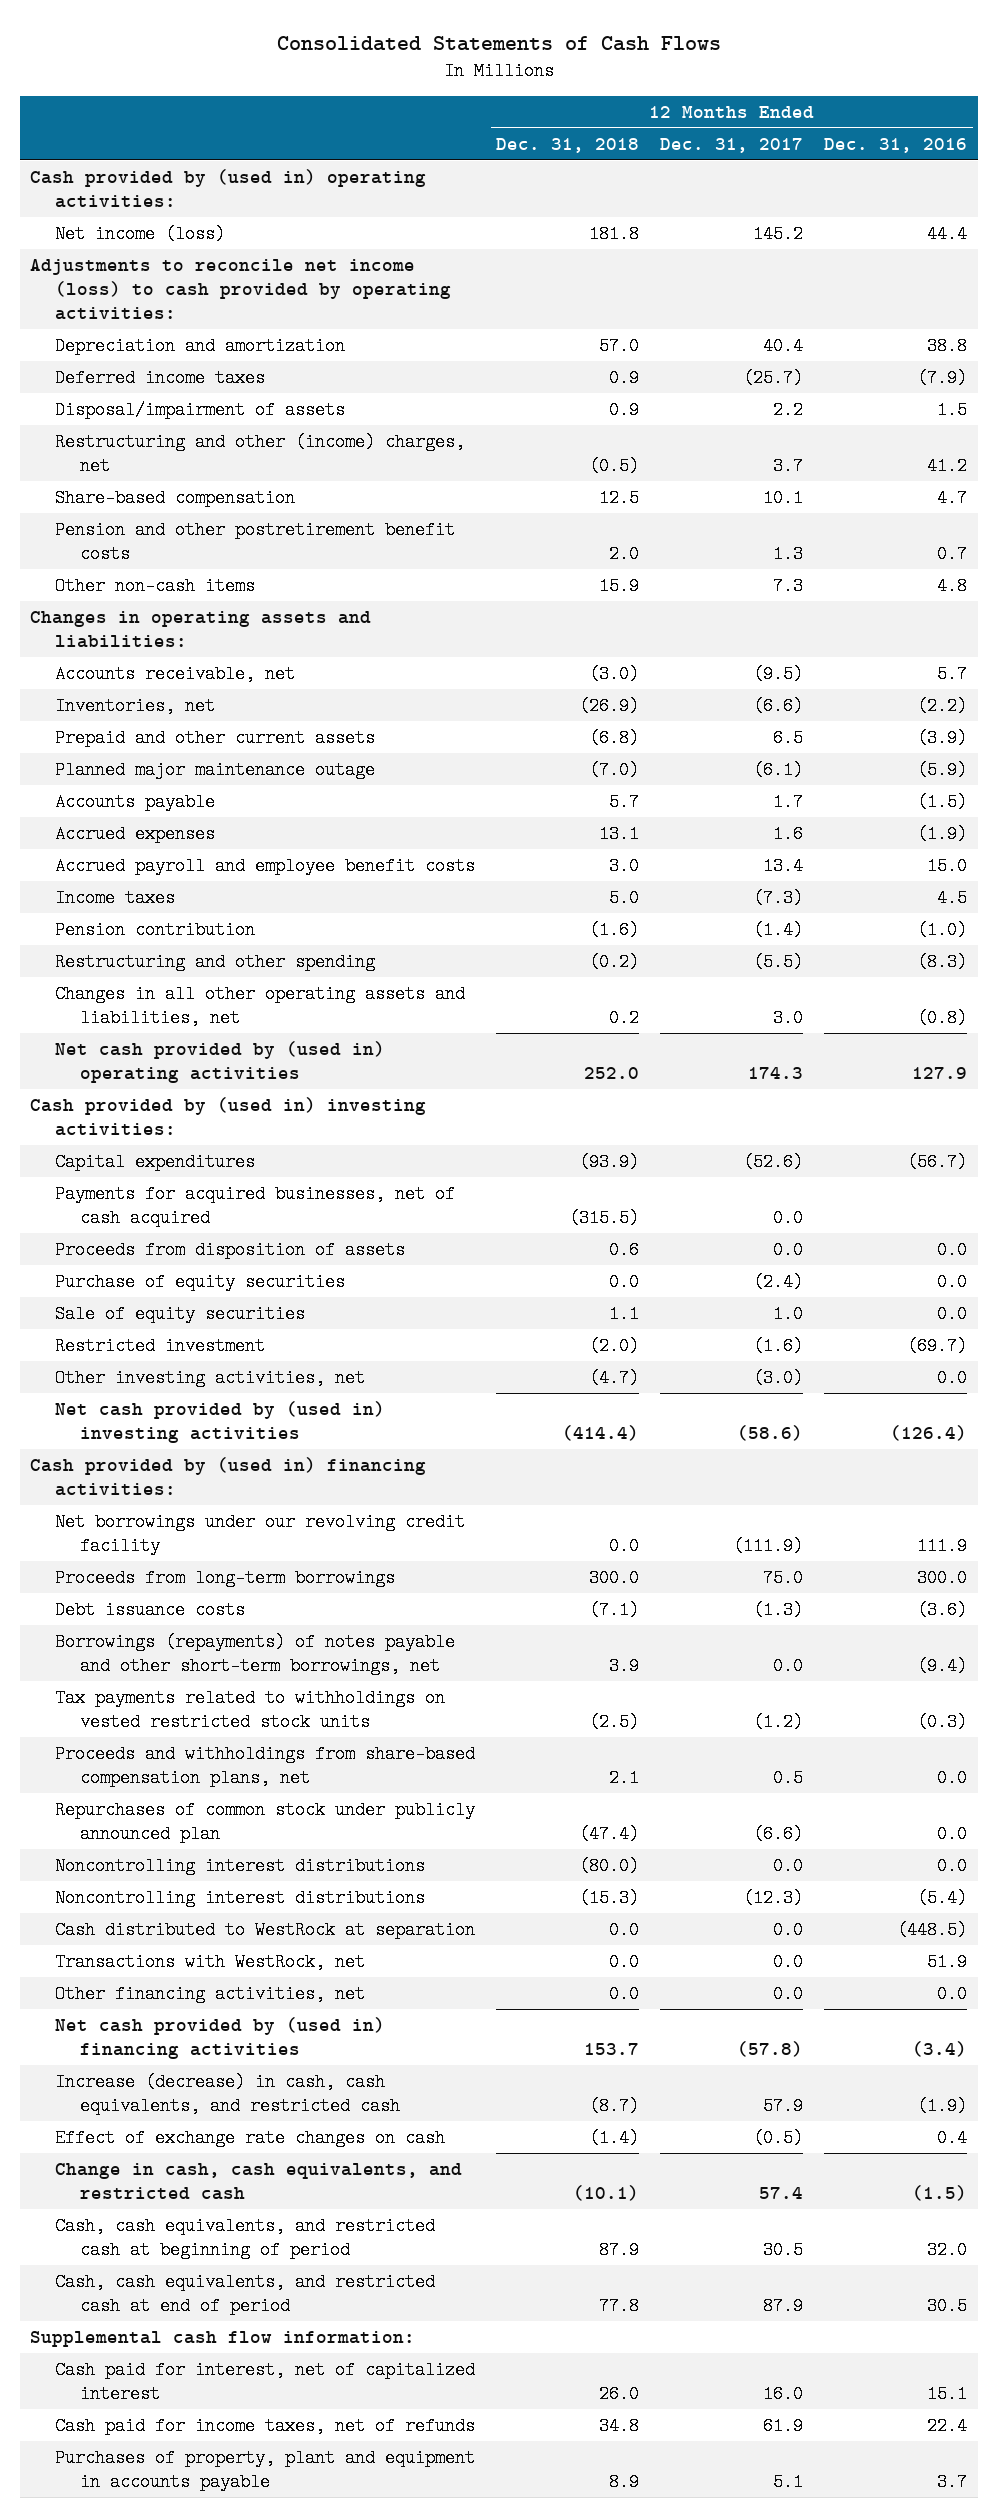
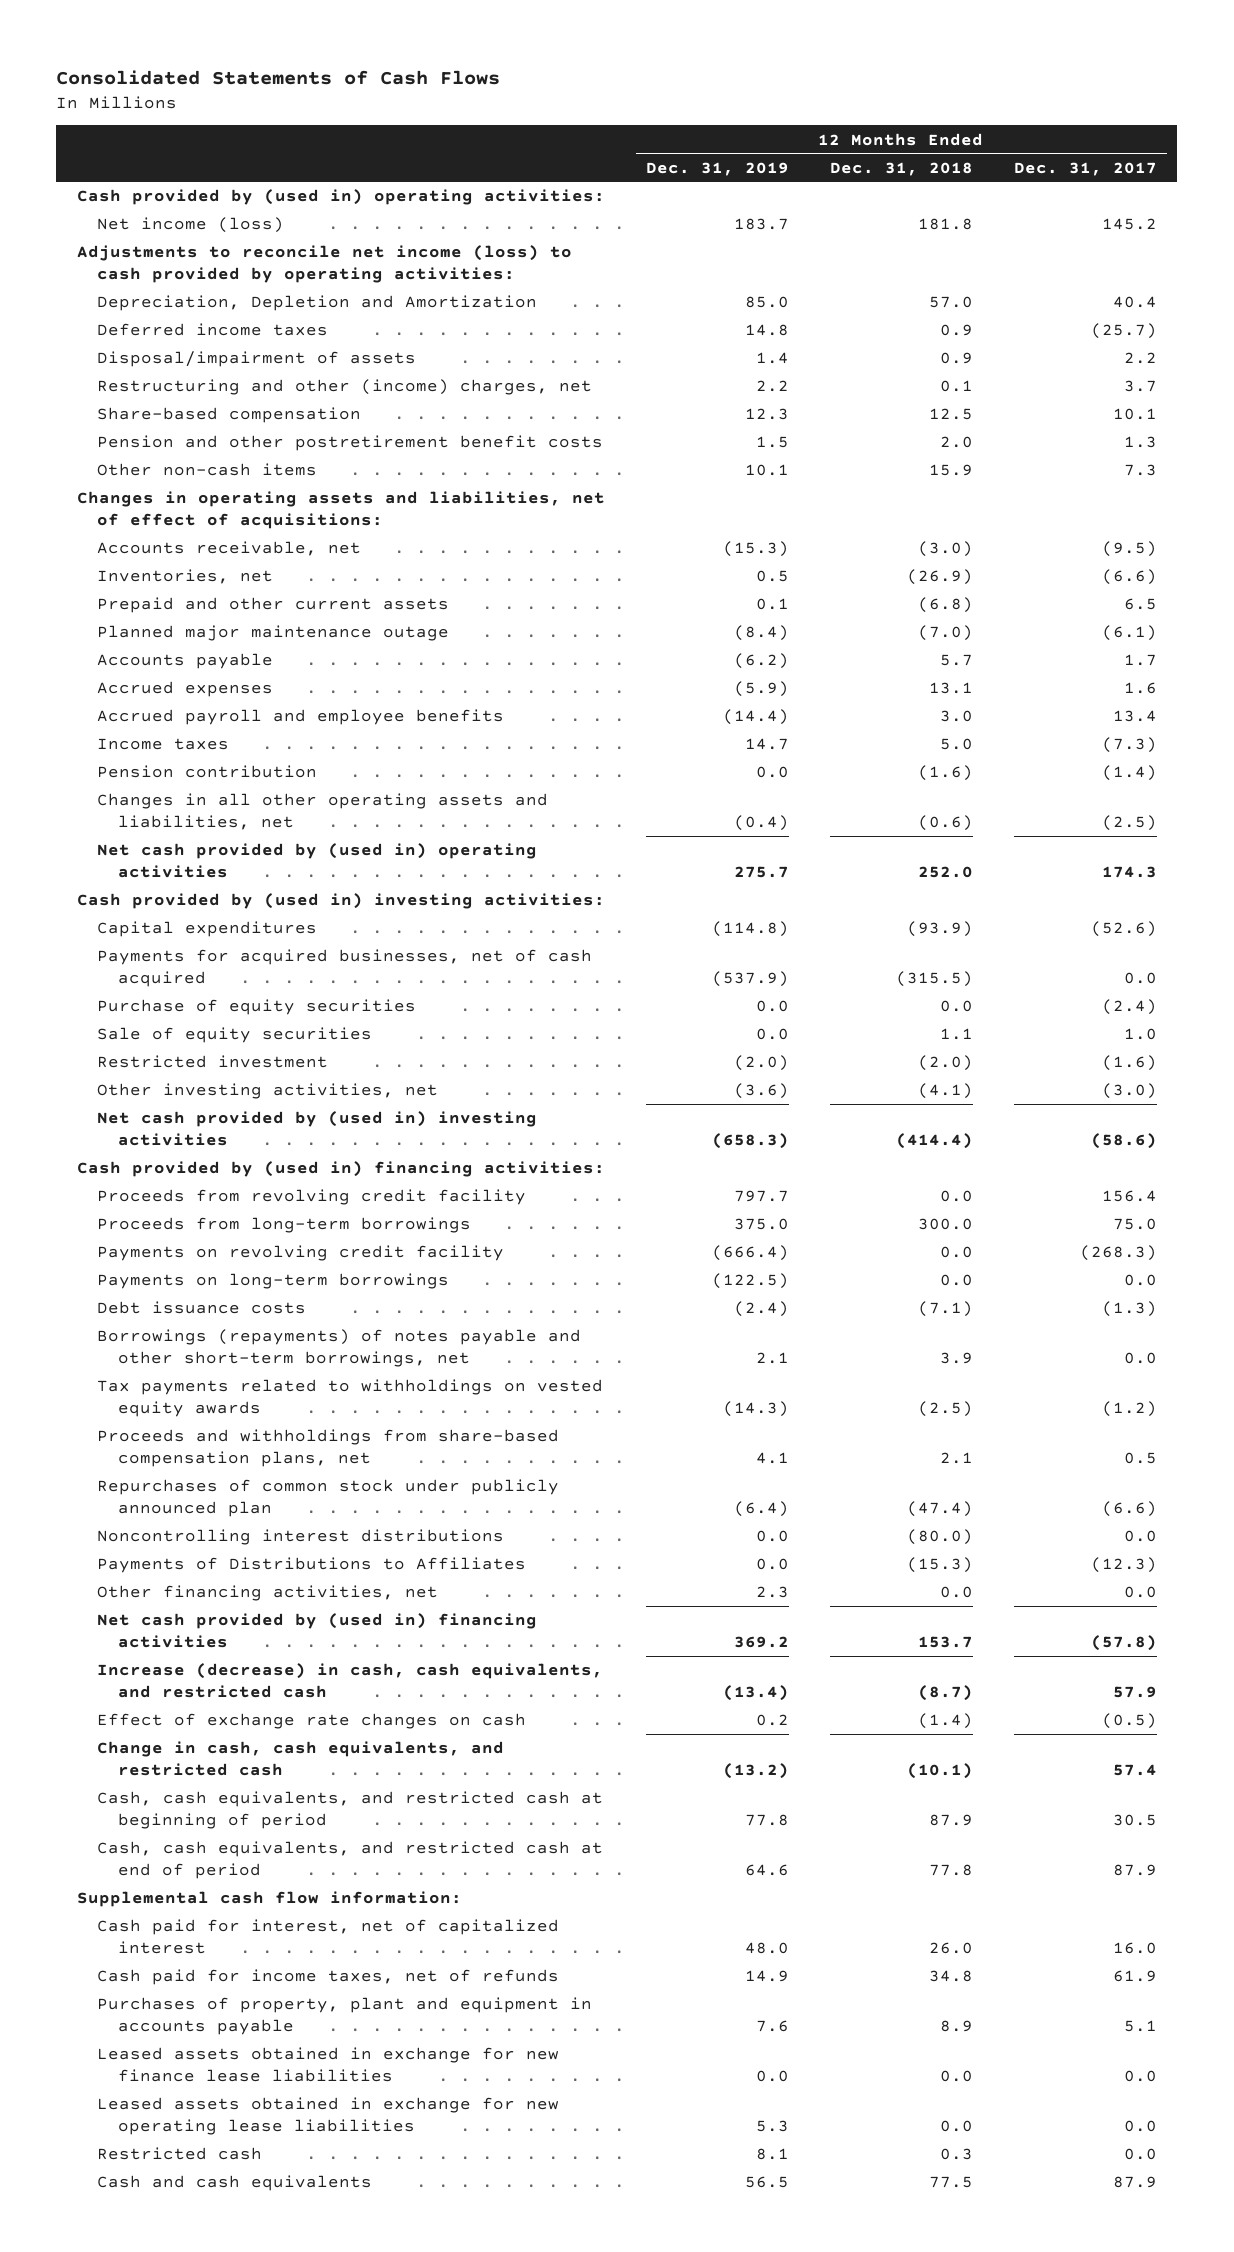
- | 12 Months Ended Dec. 31, 2018 | 12 Months Ended Dec. 31, 2017 | 12 Months Ended Dec. 31, 2016
+ | 12 Months Ended Dec. 31, 2019 | 12 Months Ended Dec. 31, 2018 | 12 Months Ended Dec. 31, 2017
- Depreciation and amortization | 57.0 | 40.4 | 38.8
+ Depreciation, Depletion and Amortization | 85.0 | 57.0 | 40.4
- Restructuring and other (income) charges, net | (0.5) | 3.7 | 41.2
+ Restructuring and other (income) charges, net | 2.2 | 0.1 | 3.7
- Changes in operating assets and liabilities:
+ Changes in operating assets and liabilities, net of effect of acquisitions:
- Accrued payroll and employee benefit costs | 3.0 | 13.4 | 15.0
+ Accrued payroll and employee benefits | (14.4) | 3.0 | 13.4
- Restructuring and other spending | (0.2) | (5.5) | (8.3)
- Changes in all other operating assets and liabilities, net | 0.2 | 3.0 | (0.8)
+ Changes in all other operating assets and liabilities, net | (0.4) | (0.6) | (2.5)
- Proceeds from disposition of assets | 0.6 | 0.0 | 0.0
- Other investing activities, net | (4.7) | (3.0) | 0.0
+ Other investing activities, net | (3.6) | (4.1) | (3.0)
- Net borrowings under our revolving credit facility | 0.0 | (111.9) | 111.9
+ Proceeds from revolving credit facility | 797.7 | 0.0 | 156.4
+ Payments on revolving credit facility | (666.4) | 0.0 | (268.3)
+ Payments on long-term borrowings | (122.5) | 0.0 | 0.0
- Tax payments related to withholdings on vested restricted stock units | (2.5) | (1.2) | (0.3)
+ Tax payments related to withholdings on vested equity awards | (14.3) | (2.5) | (1.2)
- Noncontrolling interest distributions | (15.3) | (12.3) | (5.4)
- Cash distributed to WestRock at separation | 0.0 | 0.0 | (448.5)
- Transactions with WestRock, net | 0.0 | 0.0 | 51.9
+ Payments of Distributions to Affiliates | 0.0 | (15.3) | (12.3)
+ Leased assets obtained in exchange for new finance lease liabilities | 0.0 | 0.0 | 0.0
+ Leased assets obtained in exchange for new operating lease liabilities | 5.3 | 0.0 | 0.0
+ Restricted cash | 8.1 | 0.3 | 0.0
+ Cash and cash equivalents | 56.5 | 77.5 | 87.9

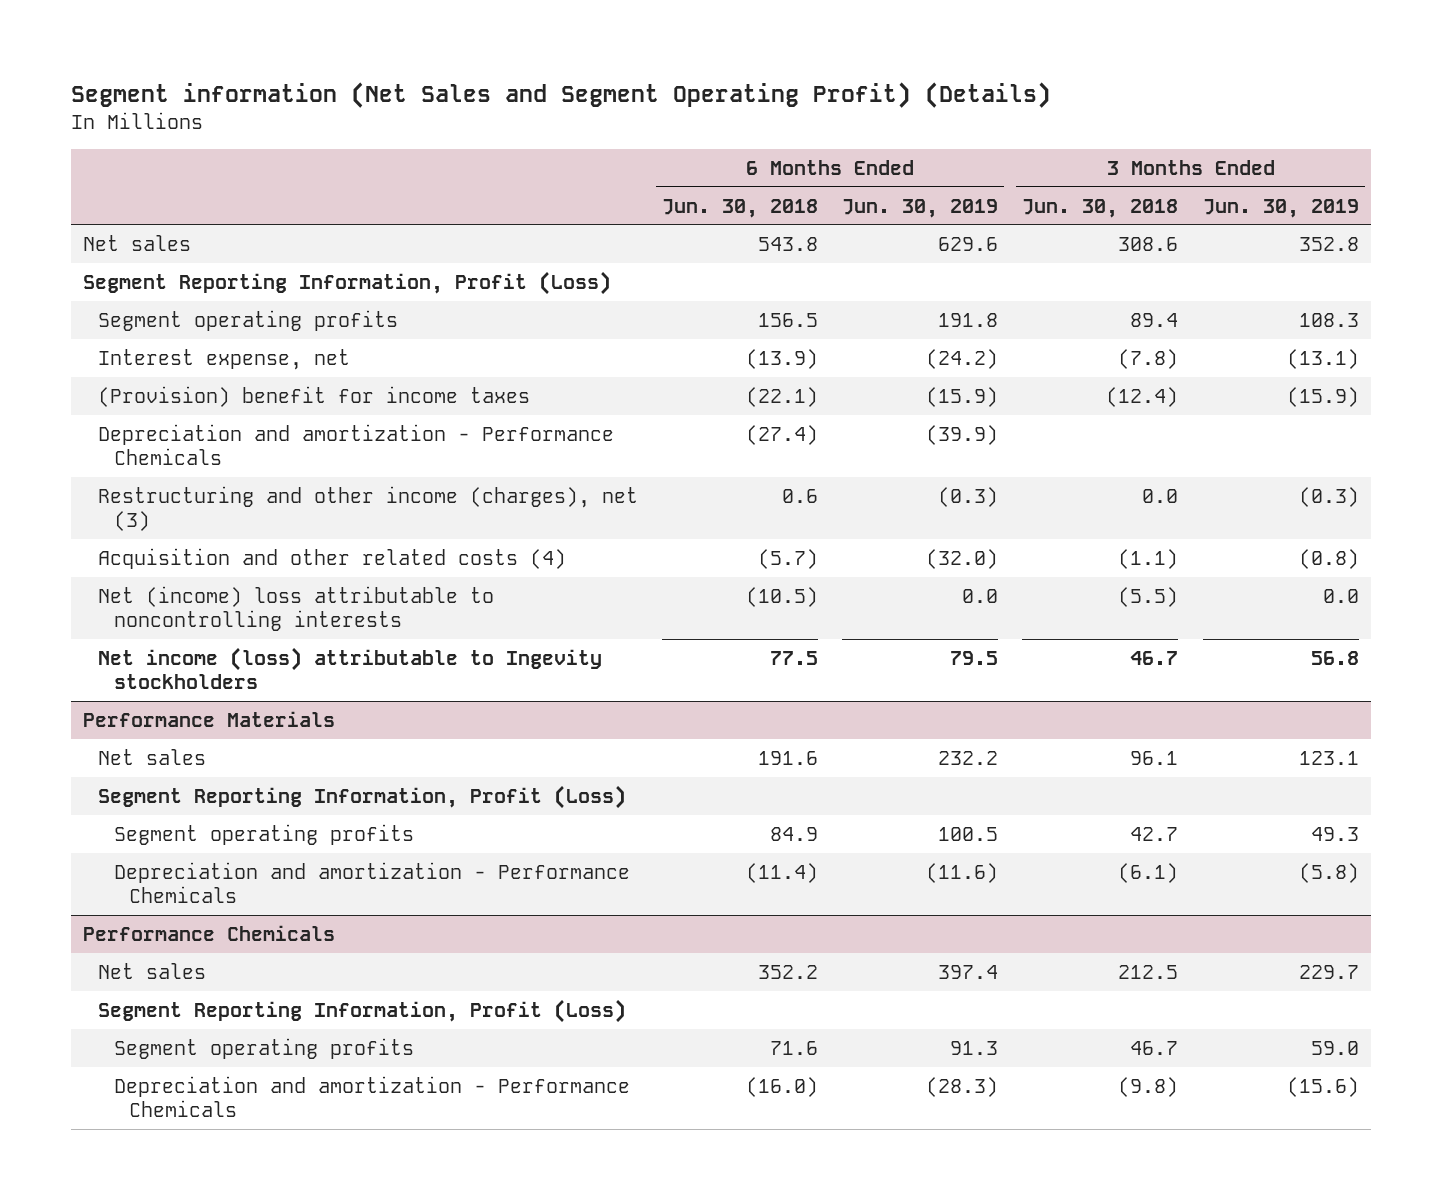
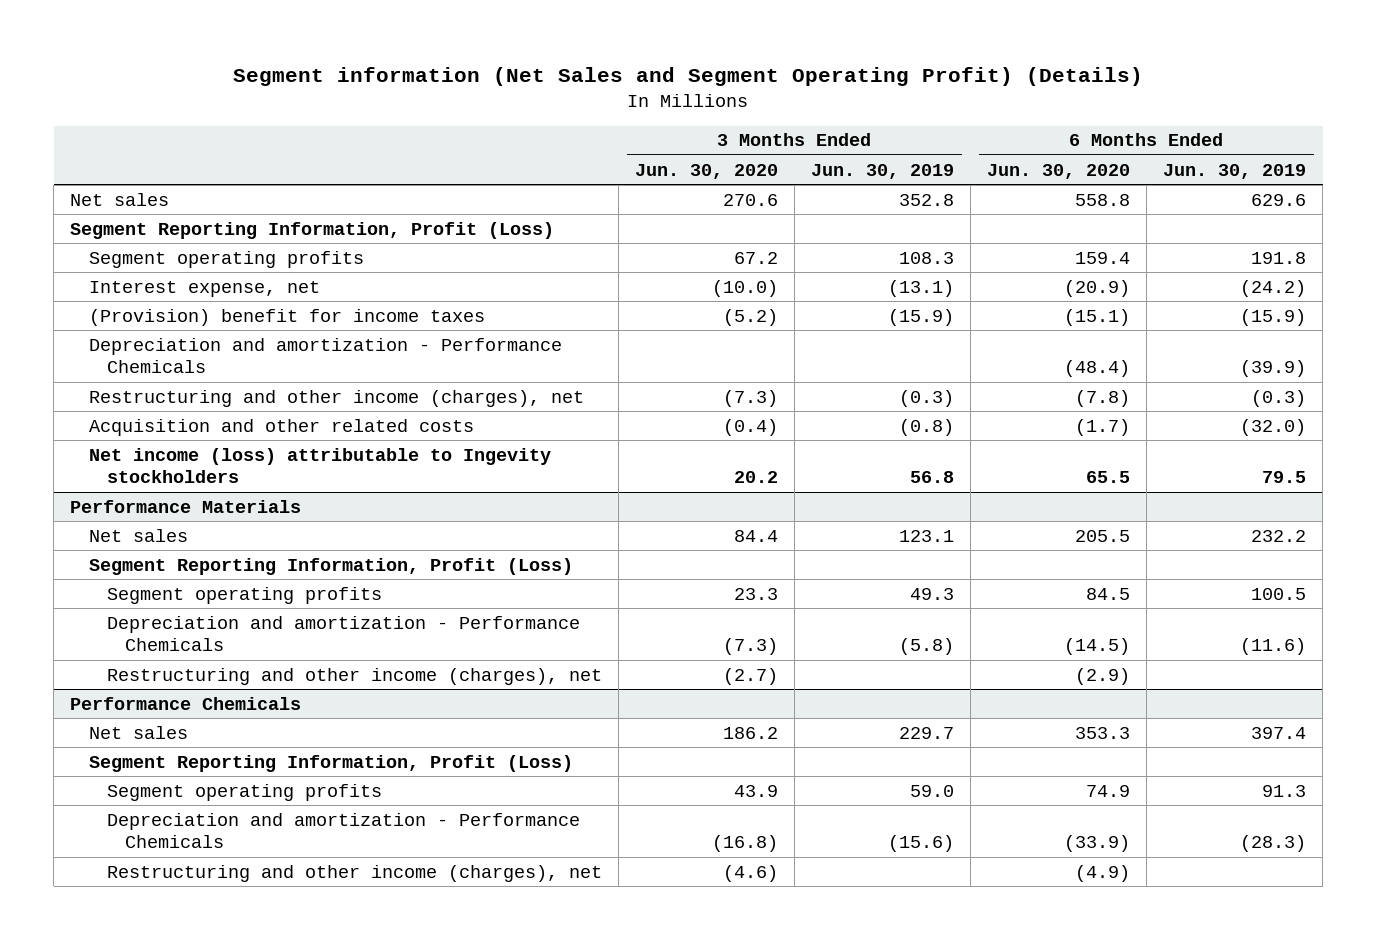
- | 6 Months Ended Jun. 30, 2018 | 6 Months Ended Jun. 30, 2019 | 3 Months Ended Jun. 30, 2018 | 3 Months Ended Jun. 30, 2019
+ | 3 Months Ended Jun. 30, 2020 | 3 Months Ended Jun. 30, 2019 | 6 Months Ended Jun. 30, 2020 | 6 Months Ended Jun. 30, 2019
- Restructuring and other income (charges), net (3) | 0.6 | (0.3) | 0.0 | (0.3)
- Acquisition and other related costs (4) | (5.7) | (32.0) | (1.1) | (0.8)
- Net (income) loss attributable to noncontrolling interests | (10.5) | 0.0 | (5.5) | 0.0
+ Restructuring and other income (charges), net | (7.3) | (0.3) | (7.8) | (0.3)
+ Acquisition and other related costs | (0.4) | (0.8) | (1.7) | (32.0)
@ Performance Materials
+ Restructuring and other income (charges), net | (2.7) | | (2.9) |
@ Performance Chemicals
+ Restructuring and other income (charges), net | (4.6) | | (4.9) |

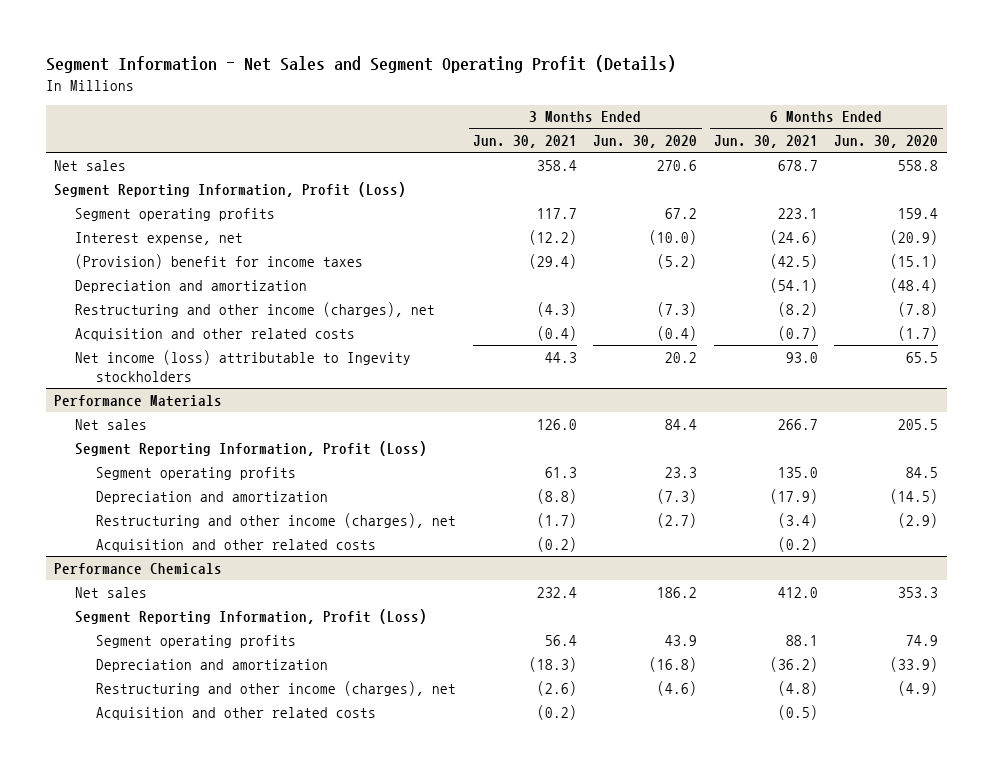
- Segment information (Net Sales and Segment Operating Profit) (Details)
+ Segment Information - Net Sales and Segment Operating Profit (Details)
- | 3 Months Ended Jun. 30, 2020 | 3 Months Ended Jun. 30, 2019 | 6 Months Ended Jun. 30, 2020 | 6 Months Ended Jun. 30, 2019
+ | 3 Months Ended Jun. 30, 2021 | 3 Months Ended Jun. 30, 2020 | 6 Months Ended Jun. 30, 2021 | 6 Months Ended Jun. 30, 2020
- Depreciation and amortization - Performance Chemicals | | | (48.4) | (39.9)
+ Depreciation and amortization | | | (54.1) | (48.4)
@ Performance Materials
- Depreciation and amortization - Performance Chemicals | (7.3) | (5.8) | (14.5) | (11.6)
+ Depreciation and amortization | (8.8) | (7.3) | (17.9) | (14.5)
+ Acquisition and other related costs | (0.2) | | (0.2) |
@ Performance Chemicals
- Depreciation and amortization - Performance Chemicals | (16.8) | (15.6) | (33.9) | (28.3)
+ Depreciation and amortization | (18.3) | (16.8) | (36.2) | (33.9)
+ Acquisition and other related costs | (0.2) | | (0.5) |

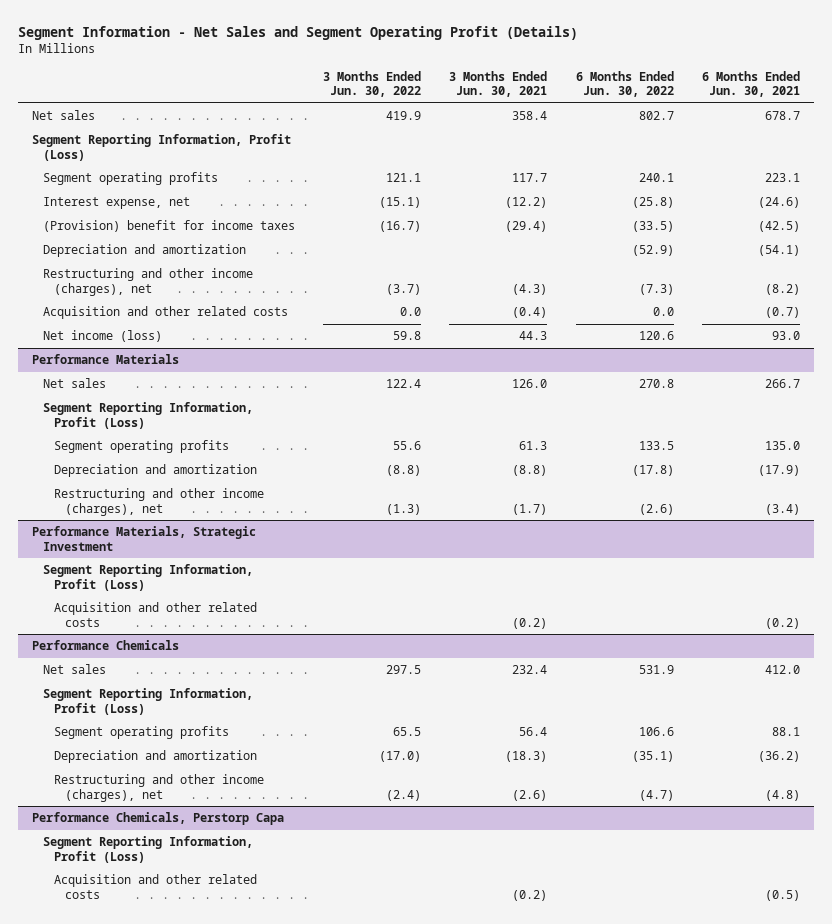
- | 3 Months Ended Jun. 30, 2021 | 3 Months Ended Jun. 30, 2020 | 6 Months Ended Jun. 30, 2021 | 6 Months Ended Jun. 30, 2020
+ | 3 Months Ended Jun. 30, 2022 | 3 Months Ended Jun. 30, 2021 | 6 Months Ended Jun. 30, 2022 | 6 Months Ended Jun. 30, 2021
- Net income (loss) attributable to Ingevity stockholders | 44.3 | 20.2 | 93.0 | 65.5
+ Net income (loss) | 59.8 | 44.3 | 120.6 | 93.0
+ Performance Materials, Strategic Investment
+ Segment Reporting Information, Profit (Loss)
+ Performance Chemicals, Perstorp Capa
+ Segment Reporting Information, Profit (Loss)

